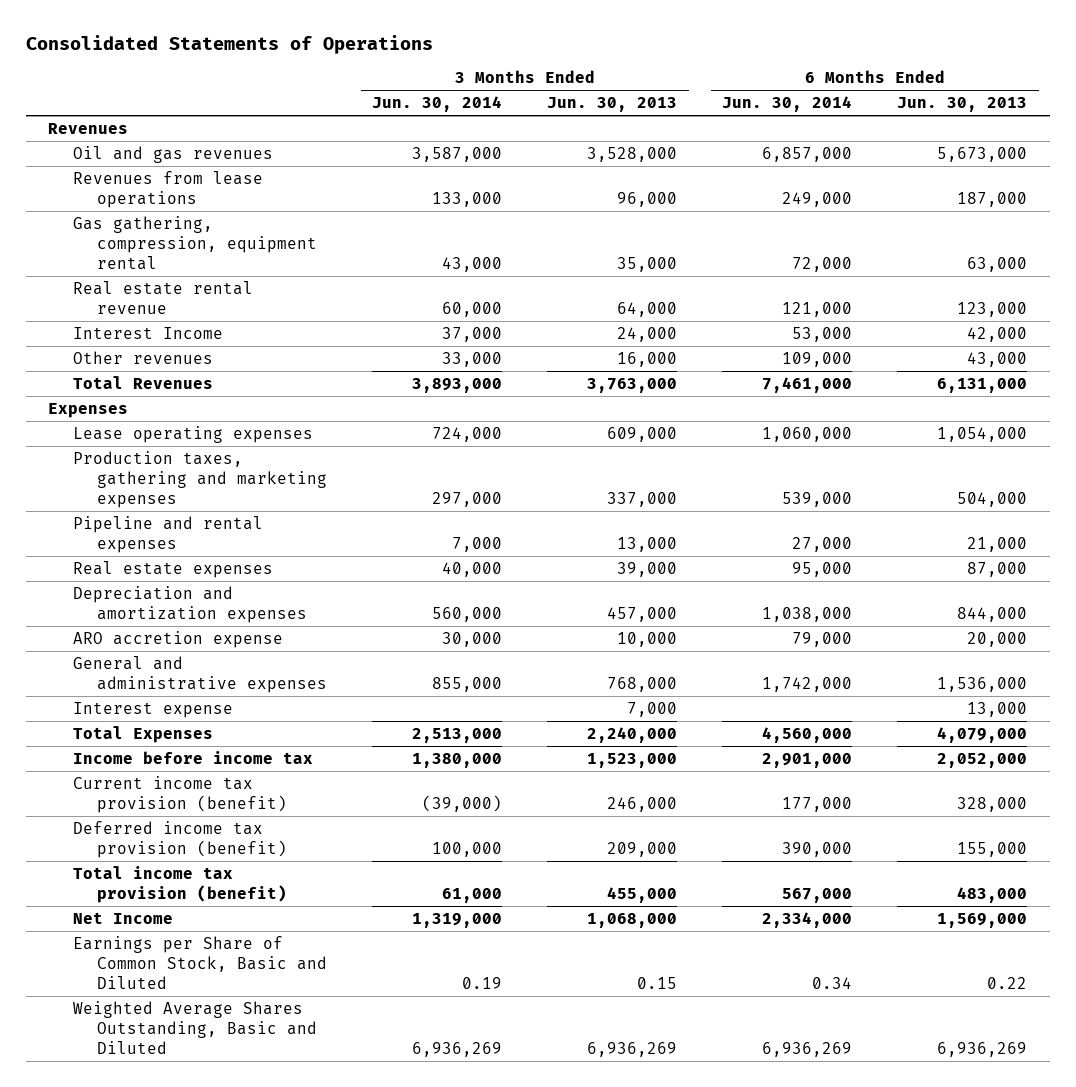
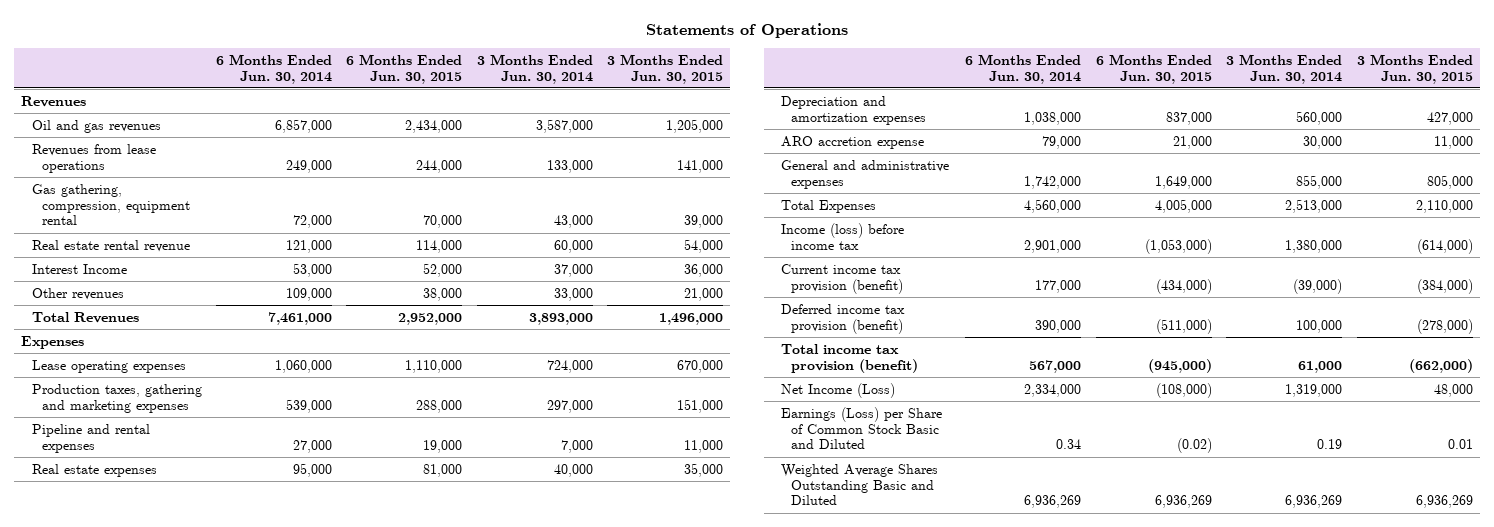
- Consolidated Statements of Operations
+ Statements of Operations
- | 3 Months Ended Jun. 30, 2014 | 3 Months Ended Jun. 30, 2013 | 6 Months Ended Jun. 30, 2014 | 6 Months Ended Jun. 30, 2013
+ | 6 Months Ended Jun. 30, 2014 | 6 Months Ended Jun. 30, 2015 | 3 Months Ended Jun. 30, 2014 | 3 Months Ended Jun. 30, 2015
- Interest expense | | 7,000 | | 13,000
- Income before income tax | 1,380,000 | 1,523,000 | 2,901,000 | 2,052,000
+ Income (loss) before income tax | 2,901,000 | (1,053,000) | 1,380,000 | (614,000)
- Net Income | 1,319,000 | 1,068,000 | 2,334,000 | 1,569,000
- Earnings per Share of Common Stock, Basic and Diluted | 0.19 | 0.15 | 0.34 | 0.22
- Weighted Average Shares Outstanding, Basic and Diluted | 6,936,269 | 6,936,269 | 6,936,269 | 6,936,269
+ Net Income (Loss) | 2,334,000 | (108,000) | 1,319,000 | 48,000
+ Earnings (Loss) per Share of Common Stock Basic and Diluted | 0.34 | (0.02) | 0.19 | 0.01
+ Weighted Average Shares Outstanding Basic and Diluted | 6,936,269 | 6,936,269 | 6,936,269 | 6,936,269

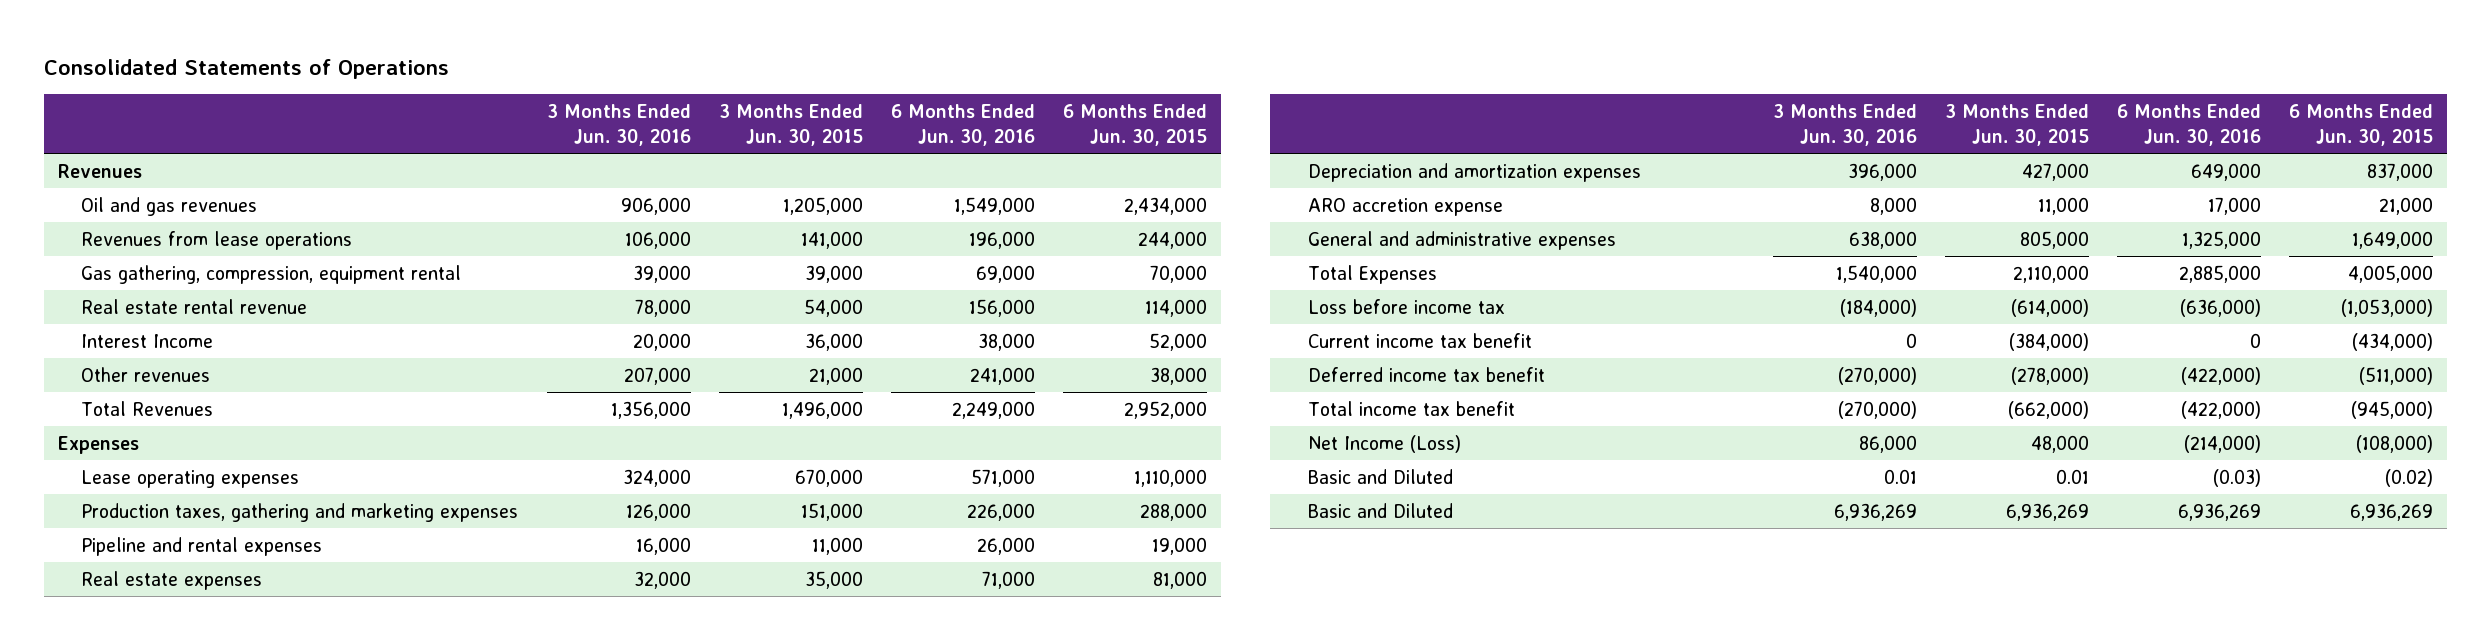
- Statements of Operations
+ Consolidated Statements of Operations
- | 6 Months Ended Jun. 30, 2014 | 6 Months Ended Jun. 30, 2015 | 3 Months Ended Jun. 30, 2014 | 3 Months Ended Jun. 30, 2015
+ | 3 Months Ended Jun. 30, 2016 | 3 Months Ended Jun. 30, 2015 | 6 Months Ended Jun. 30, 2016 | 6 Months Ended Jun. 30, 2015
- Income (loss) before income tax | 2,901,000 | (1,053,000) | 1,380,000 | (614,000)
- Current income tax provision (benefit) | 177,000 | (434,000) | (39,000) | (384,000)
- Deferred income tax provision (benefit) | 390,000 | (511,000) | 100,000 | (278,000)
- Total income tax provision (benefit) | 567,000 | (945,000) | 61,000 | (662,000)
+ Loss before income tax | (184,000) | (614,000) | (636,000) | (1,053,000)
+ Current income tax benefit | 0 | (384,000) | 0 | (434,000)
+ Deferred income tax benefit | (270,000) | (278,000) | (422,000) | (511,000)
+ Total income tax benefit | (270,000) | (662,000) | (422,000) | (945,000)
- Earnings (Loss) per Share of Common Stock Basic and Diluted | 0.34 | (0.02) | 0.19 | 0.01
- Weighted Average Shares Outstanding Basic and Diluted | 6,936,269 | 6,936,269 | 6,936,269 | 6,936,269
+ Basic and Diluted | 0.01 | 0.01 | (0.03) | (0.02)
+ Basic and Diluted | 6,936,269 | 6,936,269 | 6,936,269 | 6,936,269

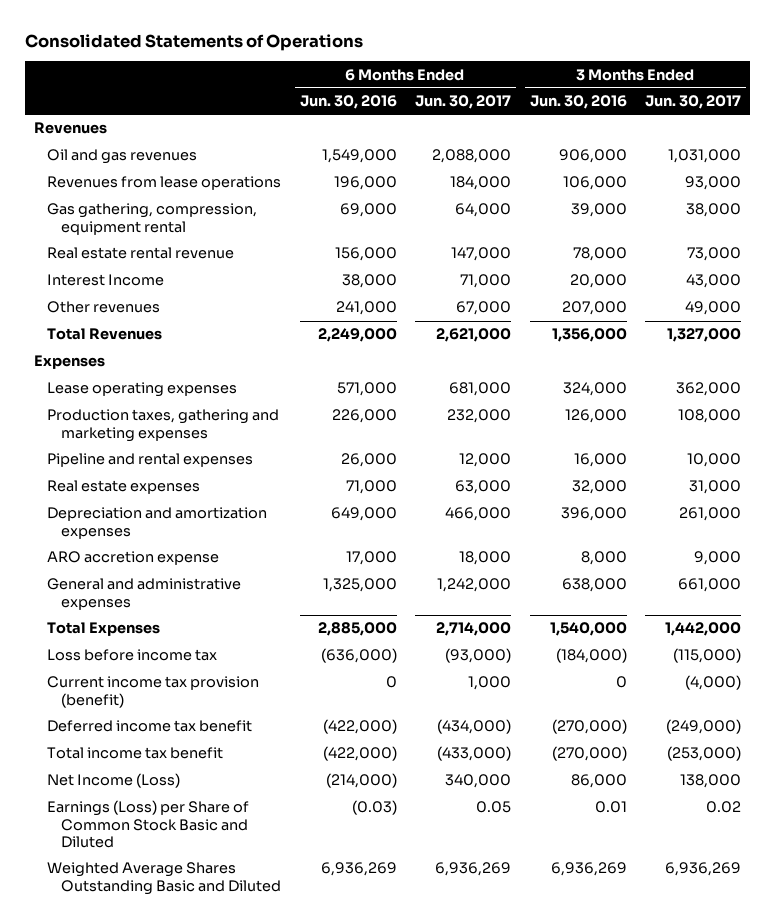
- | 3 Months Ended Jun. 30, 2016 | 3 Months Ended Jun. 30, 2015 | 6 Months Ended Jun. 30, 2016 | 6 Months Ended Jun. 30, 2015
+ | 6 Months Ended Jun. 30, 2016 | 6 Months Ended Jun. 30, 2017 | 3 Months Ended Jun. 30, 2016 | 3 Months Ended Jun. 30, 2017
- Current income tax benefit | 0 | (384,000) | 0 | (434,000)
+ Current income tax provision (benefit) | 0 | 1,000 | 0 | (4,000)
- Basic and Diluted | 0.01 | 0.01 | (0.03) | (0.02)
- Basic and Diluted | 6,936,269 | 6,936,269 | 6,936,269 | 6,936,269
+ Earnings (Loss) per Share of Common Stock Basic and Diluted | (0.03) | 0.05 | 0.01 | 0.02
+ Weighted Average Shares Outstanding Basic and Diluted | 6,936,269 | 6,936,269 | 6,936,269 | 6,936,269

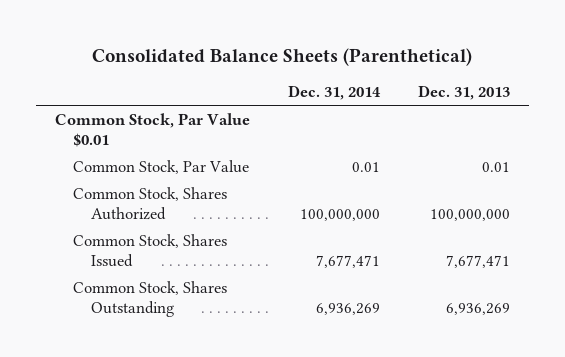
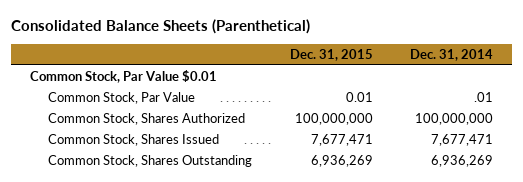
- | Dec. 31, 2014 | Dec. 31, 2013
+ | Dec. 31, 2015 | Dec. 31, 2014
- Common Stock, Par Value | 0.01 | 0.01
+ Common Stock, Par Value | 0.01 | .01

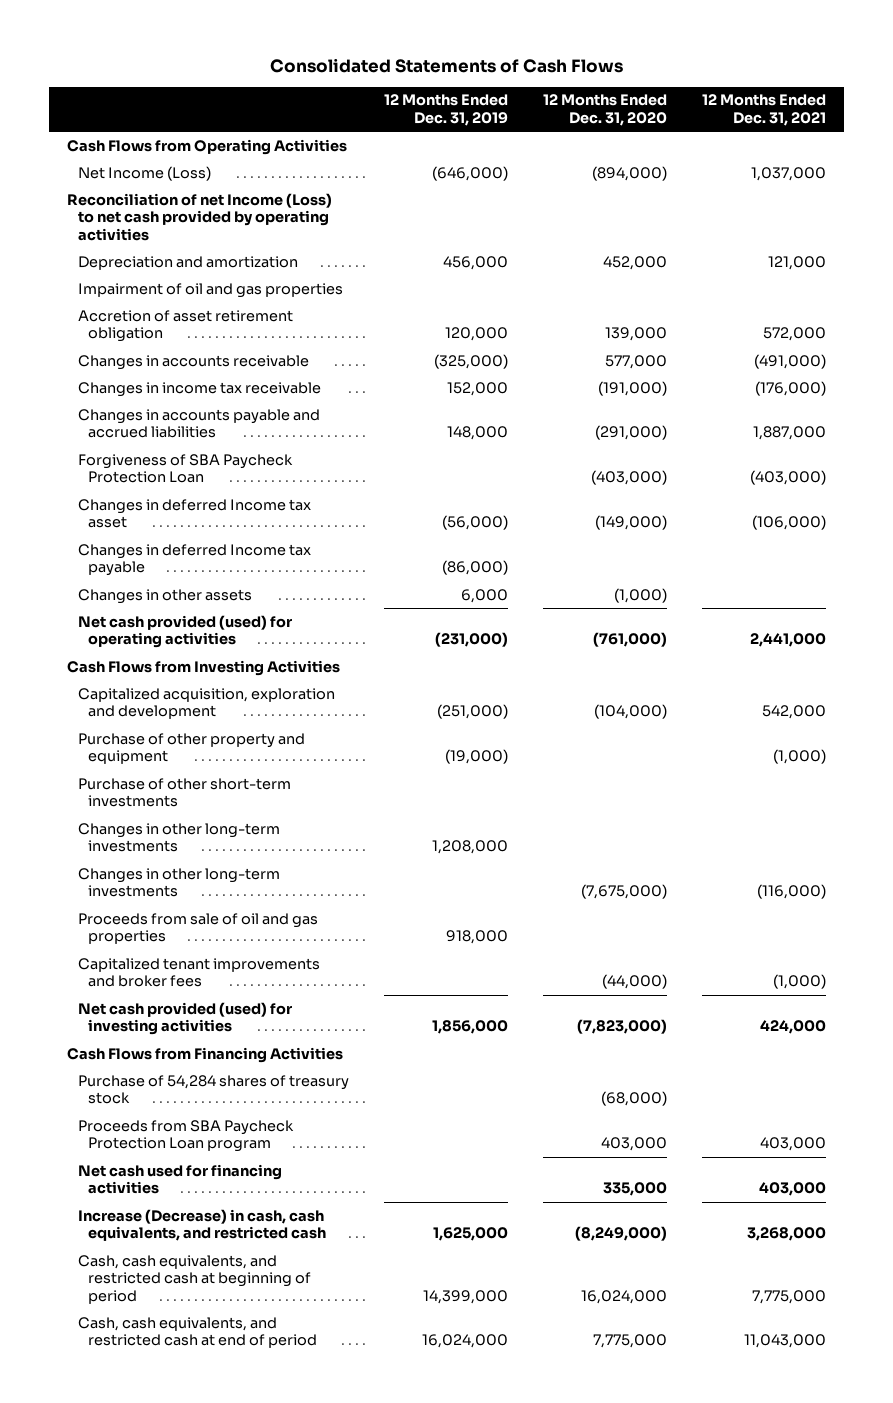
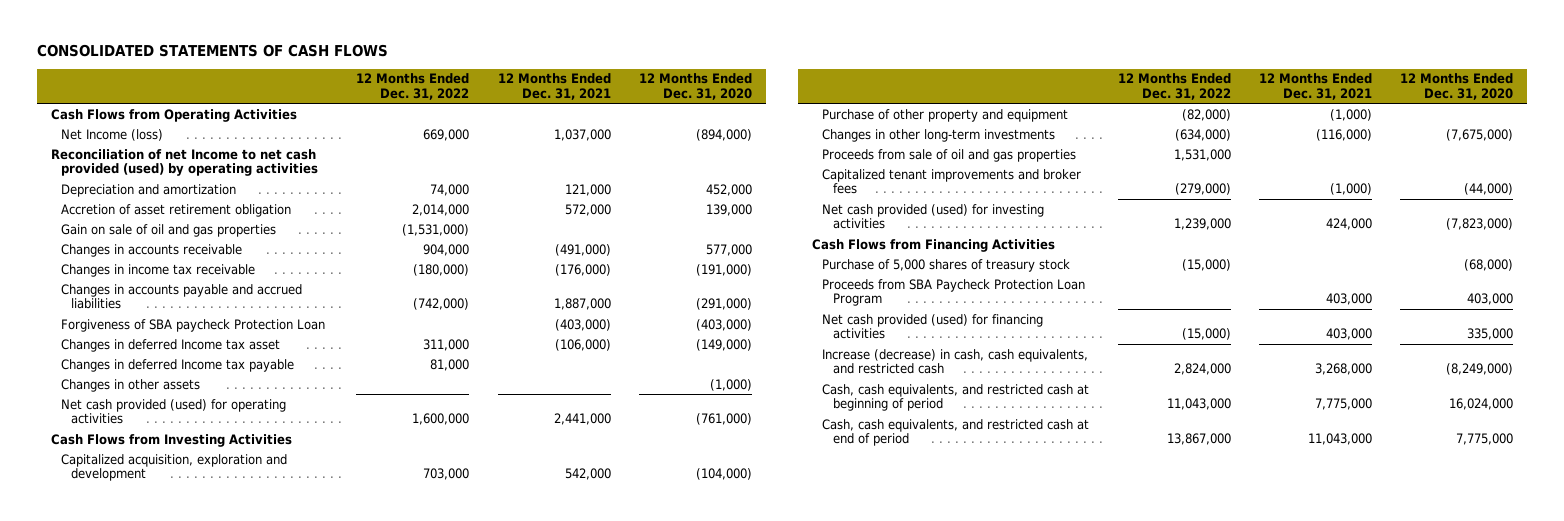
- Consolidated Statements of Cash Flows
+ CONSOLIDATED STATEMENTS OF CASH FLOWS
- | 12 Months Ended Dec. 31, 2019 | 12 Months Ended Dec. 31, 2020 | 12 Months Ended Dec. 31, 2021
+ | 12 Months Ended Dec. 31, 2022 | 12 Months Ended Dec. 31, 2021 | 12 Months Ended Dec. 31, 2020
- Net Income (Loss) | (646,000) | (894,000) | 1,037,000
- Reconciliation of net Income (Loss) to net cash provided by operating activities
+ Net Income (loss) | 669,000 | 1,037,000 | (894,000)
+ Reconciliation of net Income to net cash provided (used) by operating activities
- Impairment of oil and gas properties
+ Gain on sale of oil and gas properties | (1,531,000) | |
- Forgiveness of SBA Paycheck Protection Loan | | (403,000) | (403,000)
+ Forgiveness of SBA paycheck Protection Loan | | (403,000) | (403,000)
- Purchase of other short-term investments
- Changes in other long-term investments | 1,208,000 | |
- Purchase of 54,284 shares of treasury stock | | (68,000) |
- Proceeds from SBA Paycheck Protection Loan program | | 403,000 | 403,000
- Net cash used for financing activities | | 335,000 | 403,000
- Increase (Decrease) in cash, cash equivalents, and restricted cash | 1,625,000 | (8,249,000) | 3,268,000
+ Purchase of 5,000 shares of treasury stock | (15,000) | | (68,000)
+ Proceeds from SBA Paycheck Protection Loan Program | | 403,000 | 403,000
+ Net cash provided (used) for financing activities | (15,000) | 403,000 | 335,000
+ Increase (decrease) in cash, cash equivalents, and restricted cash | 2,824,000 | 3,268,000 | (8,249,000)

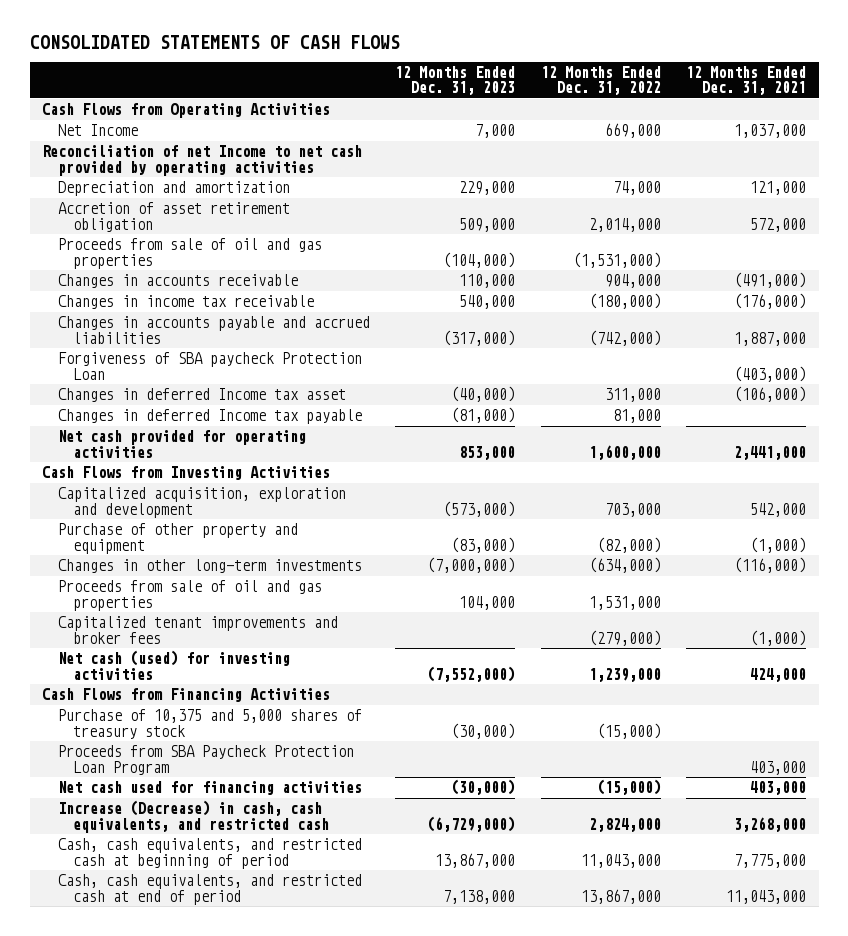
- | 12 Months Ended Dec. 31, 2022 | 12 Months Ended Dec. 31, 2021 | 12 Months Ended Dec. 31, 2020
+ | 12 Months Ended Dec. 31, 2023 | 12 Months Ended Dec. 31, 2022 | 12 Months Ended Dec. 31, 2021
- Net Income (loss) | 669,000 | 1,037,000 | (894,000)
- Reconciliation of net Income to net cash provided (used) by operating activities
+ Net Income | 7,000 | 669,000 | 1,037,000
+ Reconciliation of net Income to net cash provided by operating activities
- Gain on sale of oil and gas properties | (1,531,000) | |
+ Proceeds from sale of oil and gas properties | (104,000) | (1,531,000) |
- Changes in other assets | | | (1,000)
- Net cash provided (used) for operating activities | 1,600,000 | 2,441,000 | (761,000)
+ Net cash provided for operating activities | 853,000 | 1,600,000 | 2,441,000
- Net cash provided (used) for investing activities | 1,239,000 | 424,000 | (7,823,000)
+ Net cash (used) for investing activities | (7,552,000) | 1,239,000 | 424,000
- Purchase of 5,000 shares of treasury stock | (15,000) | | (68,000)
+ Purchase of 10,375 and 5,000 shares of treasury stock | (30,000) | (15,000) |
- Net cash provided (used) for financing activities | (15,000) | 403,000 | 335,000
- Increase (decrease) in cash, cash equivalents, and restricted cash | 2,824,000 | 3,268,000 | (8,249,000)
+ Net cash used for financing activities | (30,000) | (15,000) | 403,000
+ Increase (Decrease) in cash, cash equivalents, and restricted cash | (6,729,000) | 2,824,000 | 3,268,000

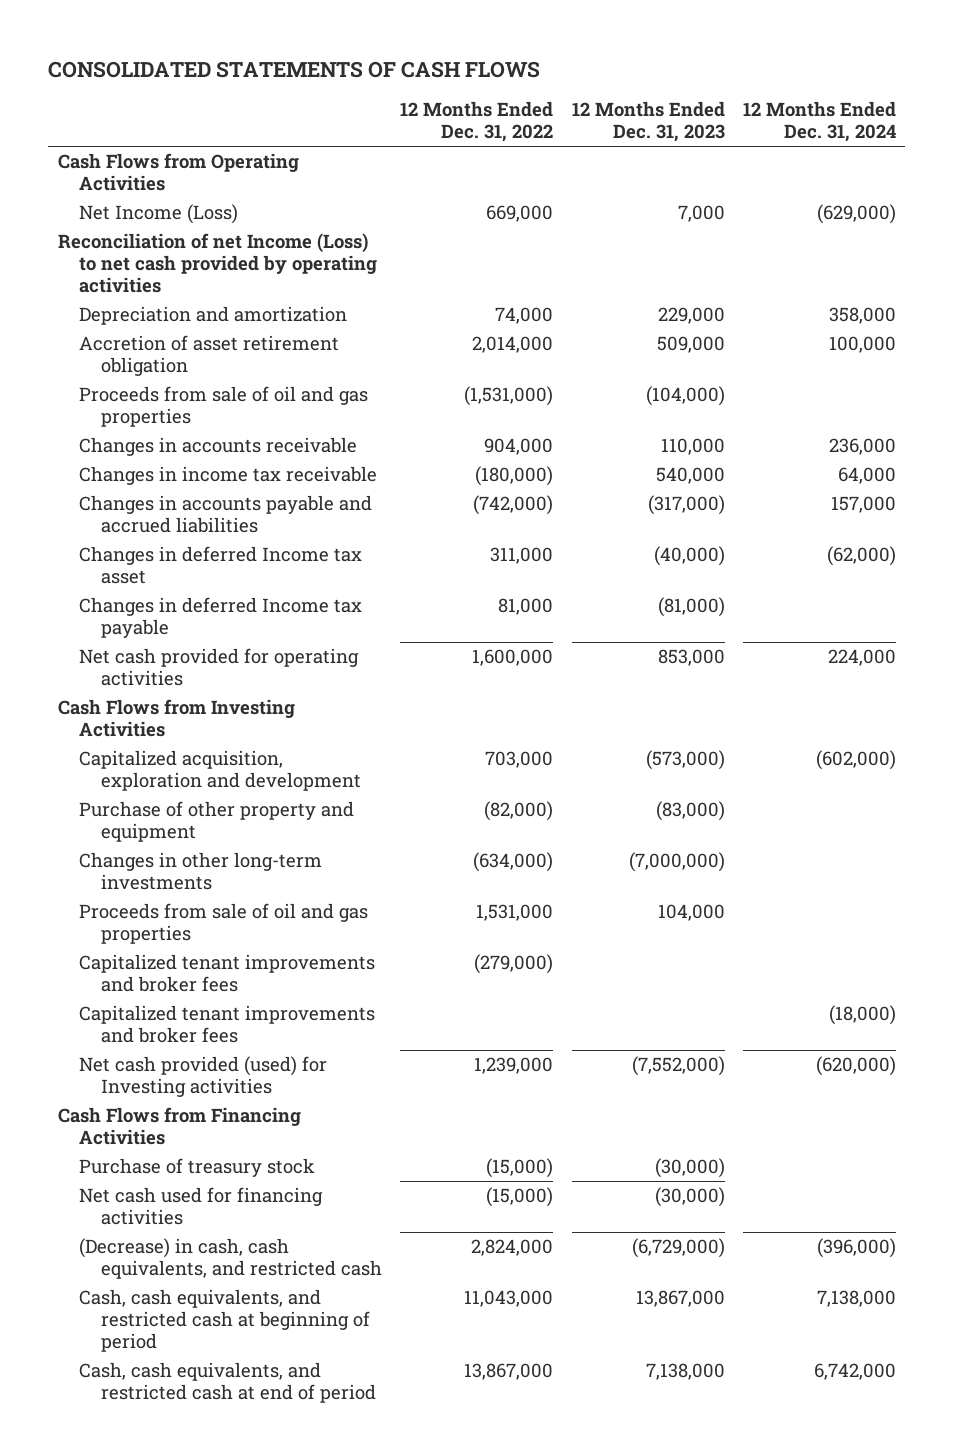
- | 12 Months Ended Dec. 31, 2023 | 12 Months Ended Dec. 31, 2022 | 12 Months Ended Dec. 31, 2021
+ | 12 Months Ended Dec. 31, 2022 | 12 Months Ended Dec. 31, 2023 | 12 Months Ended Dec. 31, 2024
- Net Income | 7,000 | 669,000 | 1,037,000
- Reconciliation of net Income to net cash provided by operating activities
+ Net Income (Loss) | 669,000 | 7,000 | (629,000)
+ Reconciliation of net Income (Loss) to net cash provided by operating activities
- Forgiveness of SBA paycheck Protection Loan | | | (403,000)
- Net cash (used) for investing activities | (7,552,000) | 1,239,000 | 424,000
+ Capitalized tenant improvements and broker fees | | | (18,000)
+ Net cash provided (used) for Investing activities | 1,239,000 | (7,552,000) | (620,000)
- Purchase of 10,375 and 5,000 shares of treasury stock | (30,000) | (15,000) |
- Proceeds from SBA Paycheck Protection Loan Program | | | 403,000
+ Purchase of treasury stock | (15,000) | (30,000) |
- Increase (Decrease) in cash, cash equivalents, and restricted cash | (6,729,000) | 2,824,000 | 3,268,000
+ (Decrease) in cash, cash equivalents, and restricted cash | 2,824,000 | (6,729,000) | (396,000)

